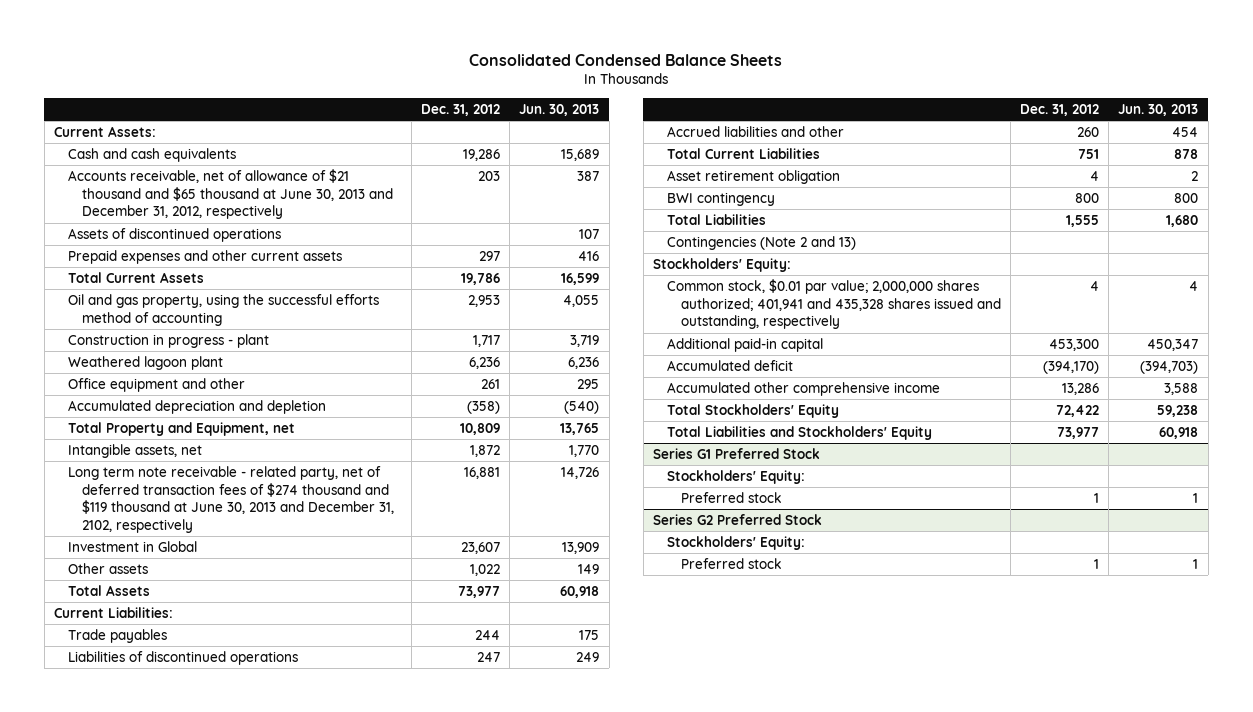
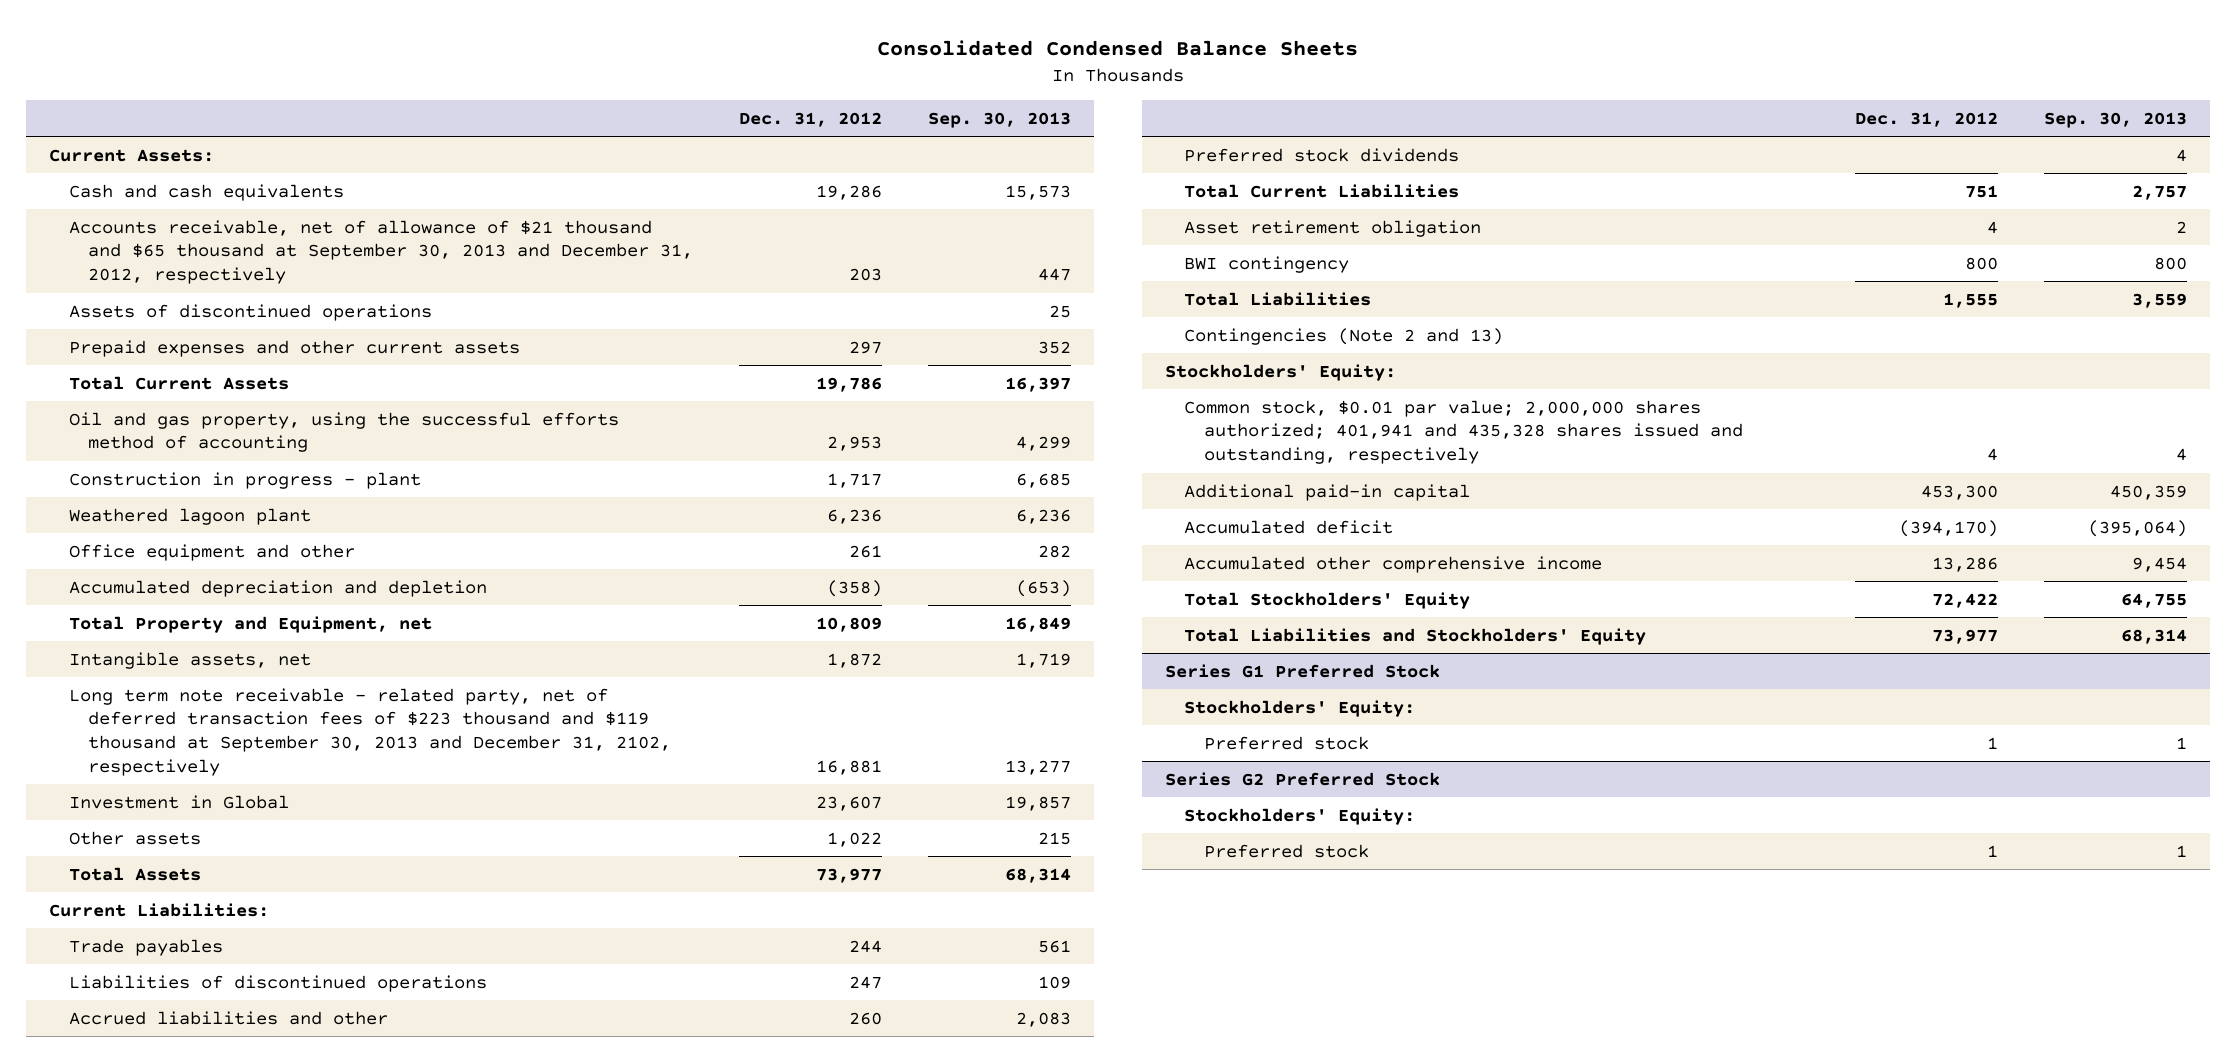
- | Dec. 31, 2012 | Jun. 30, 2013
+ | Dec. 31, 2012 | Sep. 30, 2013
- Accounts receivable, net of allowance of $21 thousand and $65 thousand at June 30, 2013 and December 31, 2012, respectively | 203 | 387
+ Accounts receivable, net of allowance of $21 thousand and $65 thousand at September 30, 2013 and December 31, 2012, respectively | 203 | 447
- Long term note receivable - related party, net of deferred transaction fees of $274 thousand and $119 thousand at June 30, 2013 and December 31, 2102, respectively | 16,881 | 14,726
+ Long term note receivable - related party, net of deferred transaction fees of $223 thousand and $119 thousand at September 30, 2013 and December 31, 2102, respectively | 16,881 | 13,277
+ Preferred stock dividends | | 4

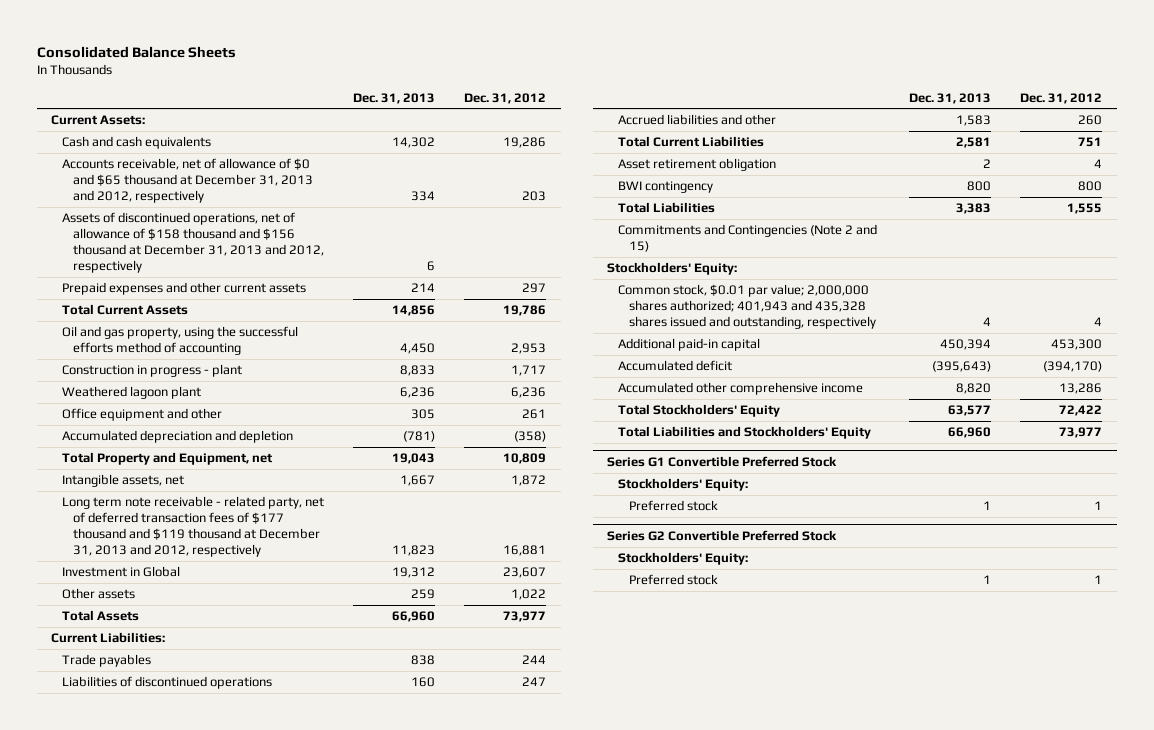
- Consolidated Condensed Balance Sheets
+ Consolidated Balance Sheets
- | Dec. 31, 2012 | Sep. 30, 2013
+ | Dec. 31, 2013 | Dec. 31, 2012
- Accounts receivable, net of allowance of $21 thousand and $65 thousand at September 30, 2013 and December 31, 2012, respectively | 203 | 447
- Assets of discontinued operations | | 25
+ Accounts receivable, net of allowance of $0 and $65 thousand at December 31, 2013 and 2012, respectively | 334 | 203
+ Assets of discontinued operations, net of allowance of $158 thousand and $156 thousand at December 31, 2013 and 2012, respectively | 6 |
- Long term note receivable - related party, net of deferred transaction fees of $223 thousand and $119 thousand at September 30, 2013 and December 31, 2102, respectively | 16,881 | 13,277
+ Long term note receivable - related party, net of deferred transaction fees of $177 thousand and $119 thousand at December 31, 2013 and 2012, respectively | 11,823 | 16,881
- Preferred stock dividends | | 4
- Contingencies (Note 2 and 13)
+ Commitments and Contingencies (Note 2 and 15)
- Common stock, $0.01 par value; 2,000,000 shares authorized; 401,941 and 435,328 shares issued and outstanding, respectively | 4 | 4
+ Common stock, $0.01 par value; 2,000,000 shares authorized; 401,943 and 435,328 shares issued and outstanding, respectively | 4 | 4
- Series G1 Preferred Stock
+ Series G1 Convertible Preferred Stock
- Series G2 Preferred Stock
+ Series G2 Convertible Preferred Stock

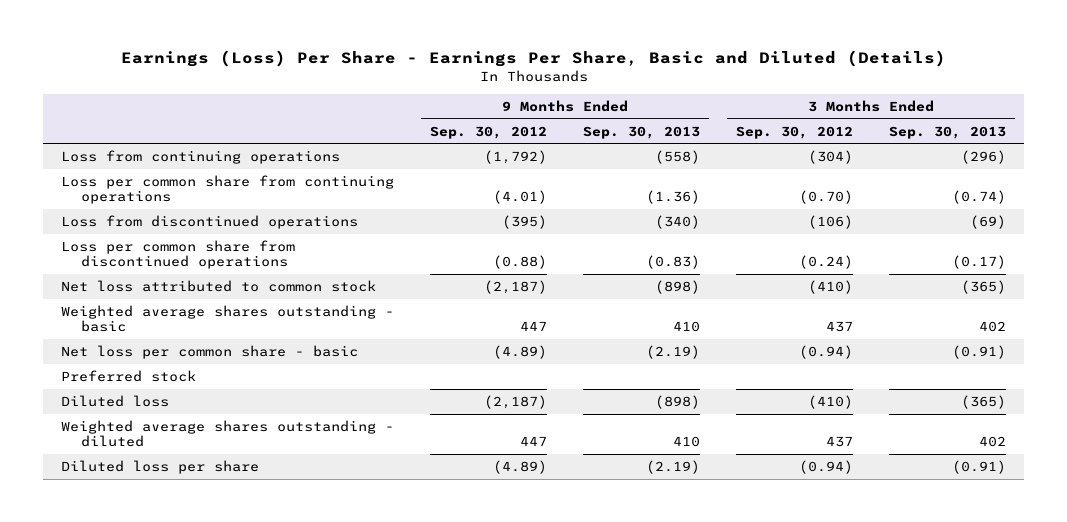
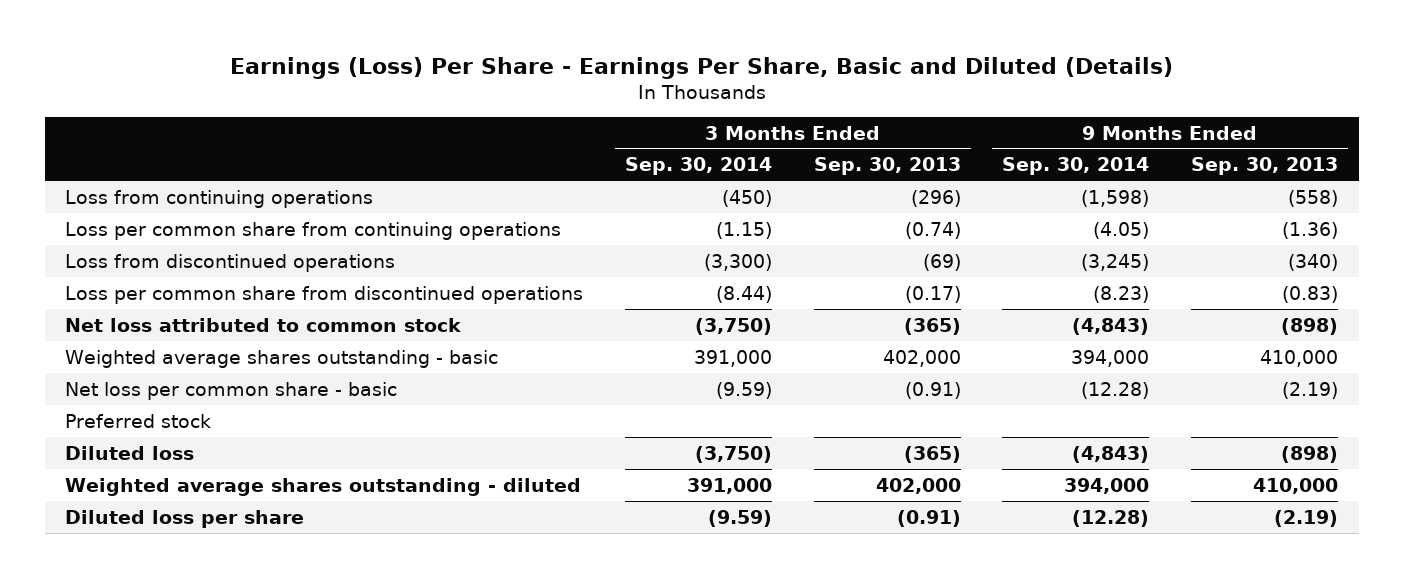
- | 9 Months Ended Sep. 30, 2012 | 9 Months Ended Sep. 30, 2013 | 3 Months Ended Sep. 30, 2012 | 3 Months Ended Sep. 30, 2013
+ | 3 Months Ended Sep. 30, 2014 | 3 Months Ended Sep. 30, 2013 | 9 Months Ended Sep. 30, 2014 | 9 Months Ended Sep. 30, 2013
- Weighted average shares outstanding - basic | 447 | 410 | 437 | 402
+ Weighted average shares outstanding - basic | 391,000 | 402,000 | 394,000 | 410,000
- Weighted average shares outstanding - diluted | 447 | 410 | 437 | 402
+ Weighted average shares outstanding - diluted | 391,000 | 402,000 | 394,000 | 410,000

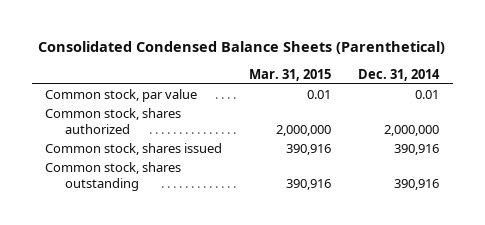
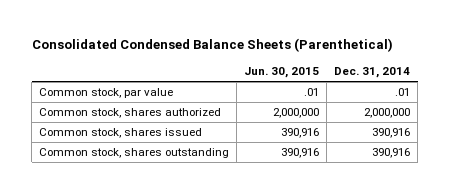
- | Mar. 31, 2015 | Dec. 31, 2014
+ | Jun. 30, 2015 | Dec. 31, 2014
- Common stock, par value | 0.01 | 0.01
+ Common stock, par value | .01 | .01

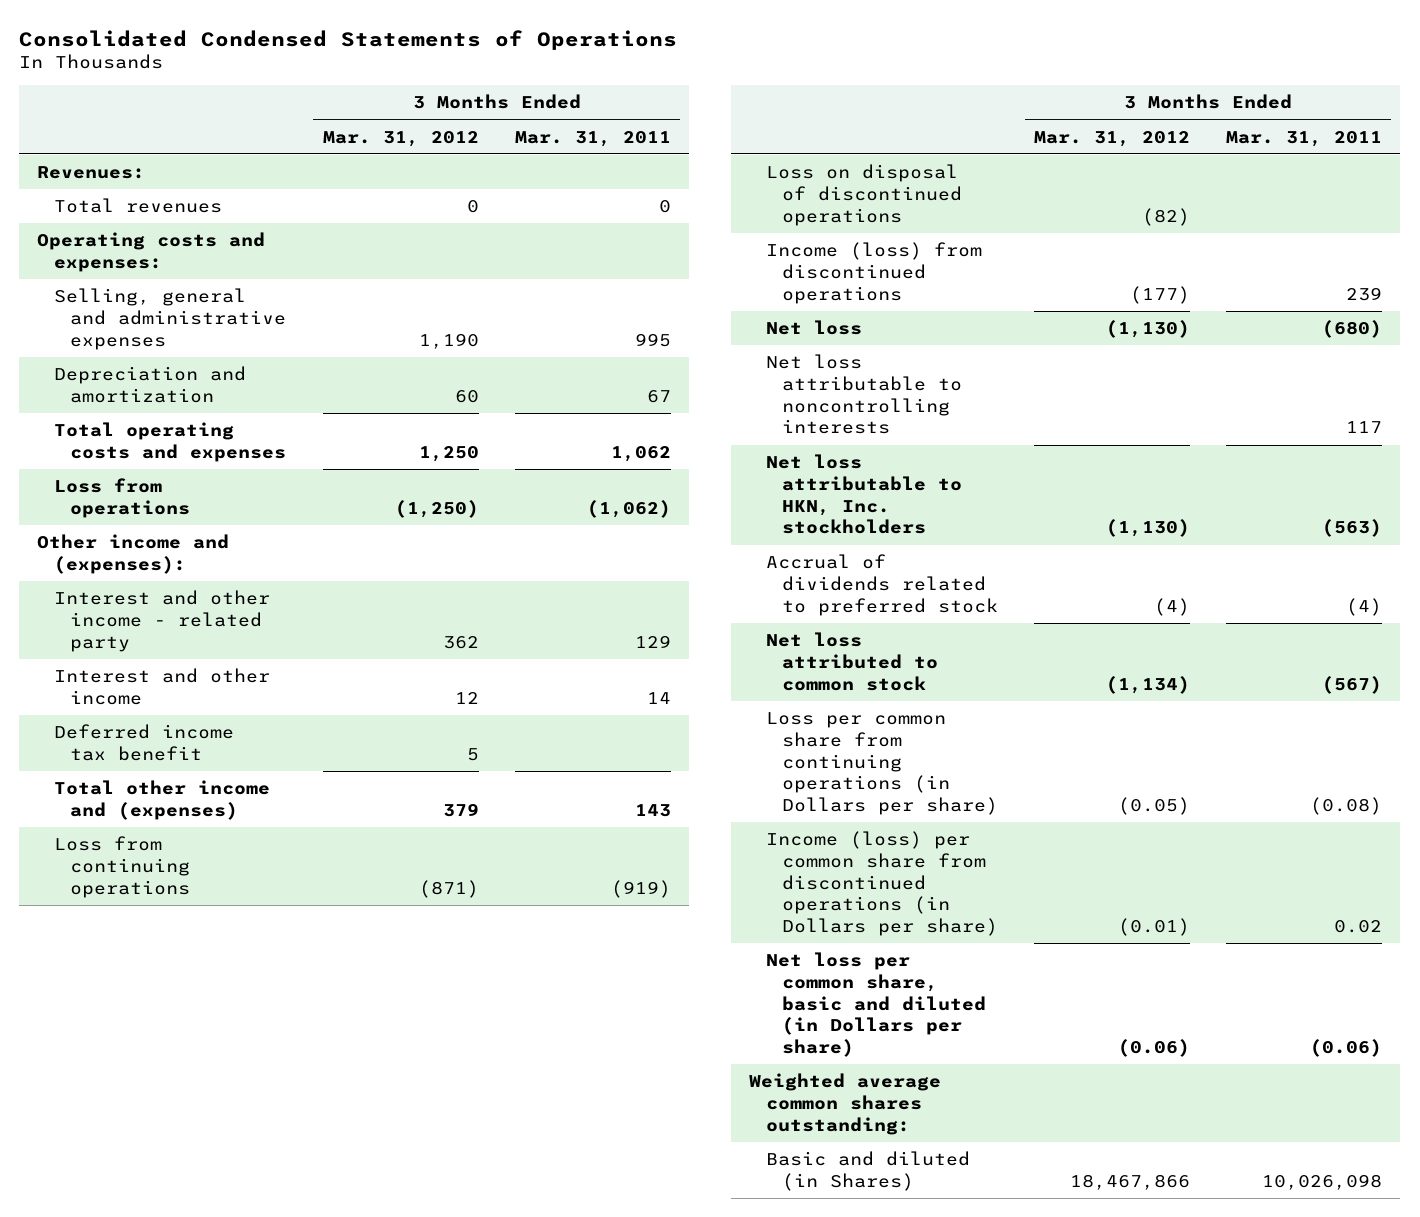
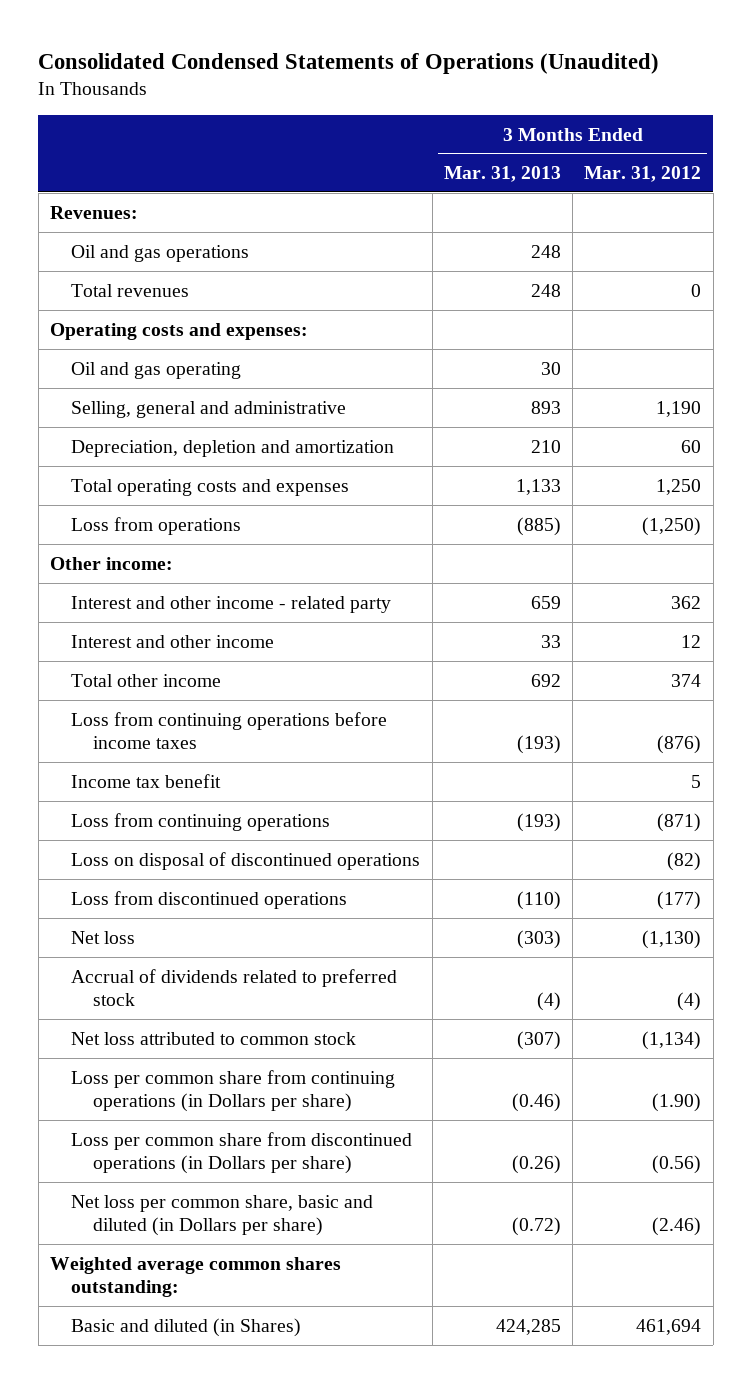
- Consolidated Condensed Statements of Operations
+ Consolidated Condensed Statements of Operations (Unaudited)
- | 3 Months Ended Mar. 31, 2012 | 3 Months Ended Mar. 31, 2011
+ | 3 Months Ended Mar. 31, 2013 | 3 Months Ended Mar. 31, 2012
+ Oil and gas operations | 248 |
- Selling, general and administrative expenses | 1,190 | 995
- Depreciation and amortization | 60 | 67
+ Oil and gas operating | 30 |
+ Selling, general and administrative | 893 | 1,190
+ Depreciation, depletion and amortization | 210 | 60
- Other income and (expenses):
+ Other income:
- Deferred income tax benefit | 5 |
- Total other income and (expenses) | 379 | 143
+ Total other income | 692 | 374
+ Loss from continuing operations before income taxes | (193) | (876)
+ Income tax benefit | | 5
- Income (loss) from discontinued operations | (177) | 239
+ Loss from discontinued operations | (110) | (177)
- Net loss attributable to noncontrolling interests | | 117
- Net loss attributable to HKN, Inc. stockholders | (1,130) | (563)
- Loss per common share from continuing operations (in Dollars per share) | (0.05) | (0.08)
- Income (loss) per common share from discontinued operations (in Dollars per share) | (0.01) | 0.02
- Net loss per common share, basic and diluted (in Dollars per share) | (0.06) | (0.06)
+ Loss per common share from continuing operations (in Dollars per share) | (0.46) | (1.90)
+ Loss per common share from discontinued operations (in Dollars per share) | (0.26) | (0.56)
+ Net loss per common share, basic and diluted (in Dollars per share) | (0.72) | (2.46)
- Basic and diluted (in Shares) | 18,467,866 | 10,026,098
+ Basic and diluted (in Shares) | 424,285 | 461,694

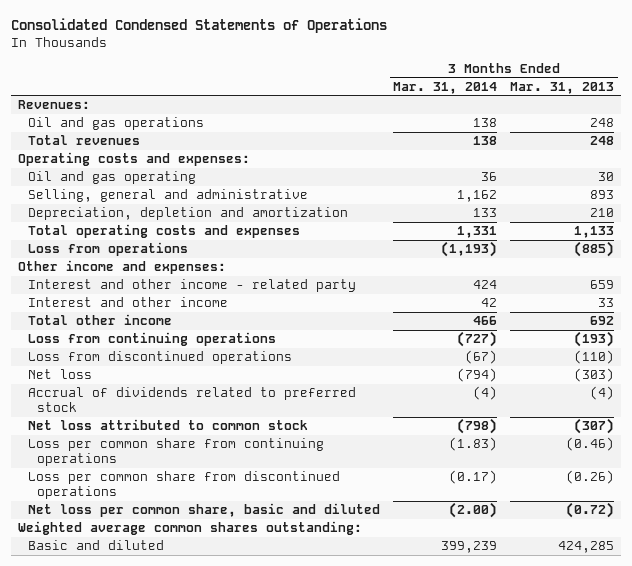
- Consolidated Condensed Statements of Operations (Unaudited)
+ Consolidated Condensed Statements of Operations
- | 3 Months Ended Mar. 31, 2013 | 3 Months Ended Mar. 31, 2012
+ | 3 Months Ended Mar. 31, 2014 | 3 Months Ended Mar. 31, 2013
- Other income:
+ Other income and expenses:
- Loss from continuing operations before income taxes | (193) | (876)
- Income tax benefit | | 5
- Loss on disposal of discontinued operations | | (82)
- Loss per common share from continuing operations (in Dollars per share) | (0.46) | (1.90)
- Loss per common share from discontinued operations (in Dollars per share) | (0.26) | (0.56)
- Net loss per common share, basic and diluted (in Dollars per share) | (0.72) | (2.46)
+ Loss per common share from continuing operations | (1.83) | (0.46)
+ Loss per common share from discontinued operations | (0.17) | (0.26)
+ Net loss per common share, basic and diluted | (2.00) | (0.72)
- Basic and diluted (in Shares) | 424,285 | 461,694
+ Basic and diluted | 399,239 | 424,285

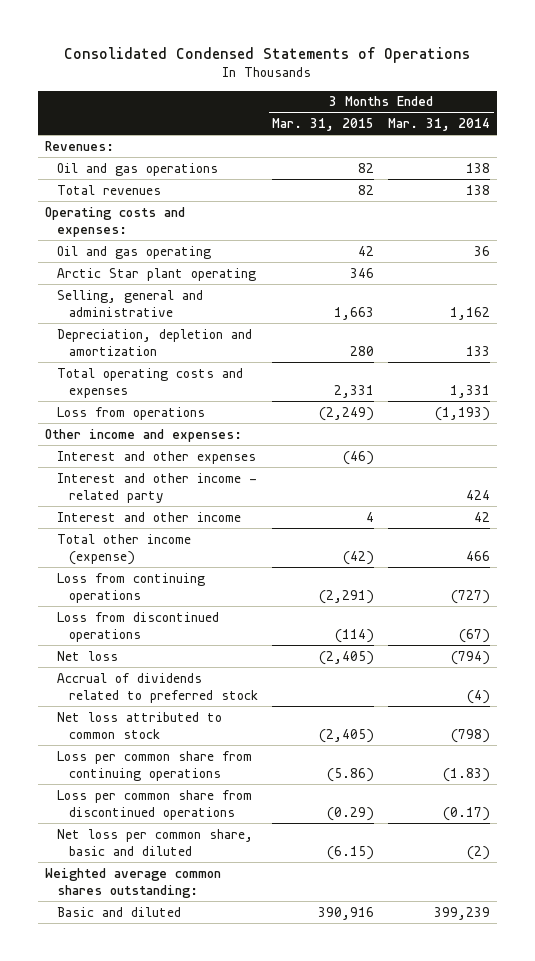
- | 3 Months Ended Mar. 31, 2014 | 3 Months Ended Mar. 31, 2013
+ | 3 Months Ended Mar. 31, 2015 | 3 Months Ended Mar. 31, 2014
+ Arctic Star plant operating | 346 |
+ Interest and other expenses | (46) |
- Total other income | 466 | 692
+ Total other income (expense) | (42) | 466
- Net loss per common share, basic and diluted | (2.00) | (0.72)
+ Net loss per common share, basic and diluted | (6.15) | (2)

